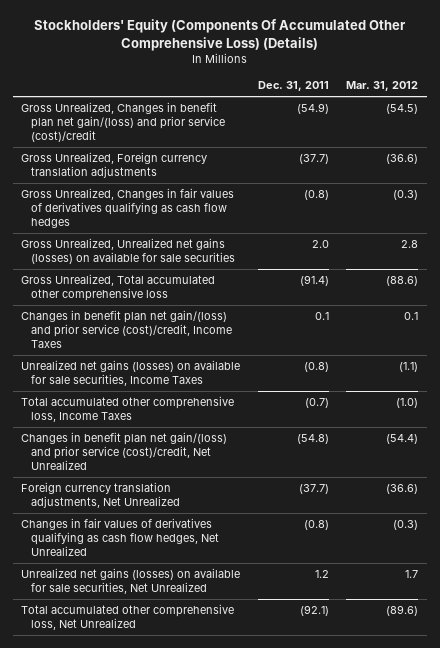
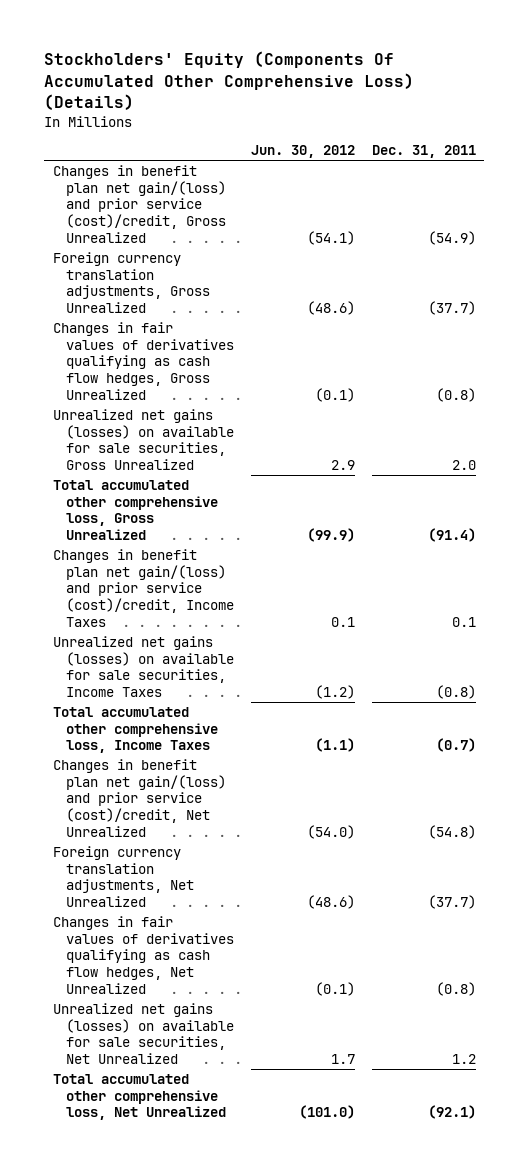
- | Dec. 31, 2011 | Mar. 31, 2012
+ | Jun. 30, 2012 | Dec. 31, 2011
- Gross Unrealized, Changes in benefit plan net gain/(loss) and prior service (cost)/credit | (54.9) | (54.5)
- Gross Unrealized, Foreign currency translation adjustments | (37.7) | (36.6)
- Gross Unrealized, Changes in fair values of derivatives qualifying as cash flow hedges | (0.8) | (0.3)
- Gross Unrealized, Unrealized net gains (losses) on available for sale securities | 2.0 | 2.8
- Gross Unrealized, Total accumulated other comprehensive loss | (91.4) | (88.6)
+ Changes in benefit plan net gain/(loss) and prior service (cost)/credit, Gross Unrealized | (54.1) | (54.9)
+ Foreign currency translation adjustments, Gross Unrealized | (48.6) | (37.7)
+ Changes in fair values of derivatives qualifying as cash flow hedges, Gross Unrealized | (0.1) | (0.8)
+ Unrealized net gains (losses) on available for sale securities, Gross Unrealized | 2.9 | 2.0
+ Total accumulated other comprehensive loss, Gross Unrealized | (99.9) | (91.4)

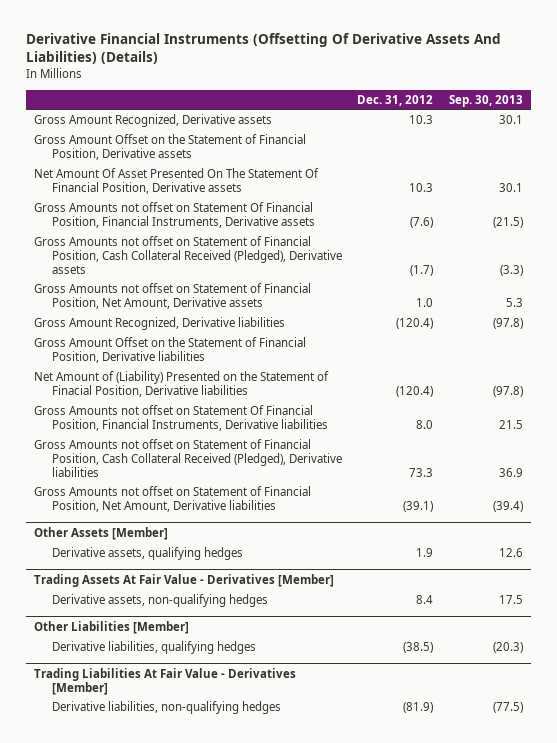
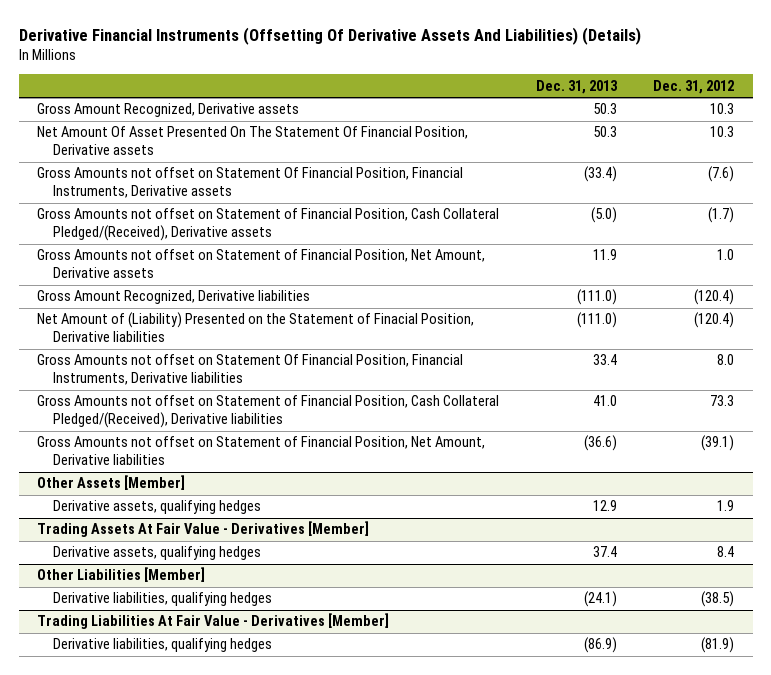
- | Dec. 31, 2012 | Sep. 30, 2013
+ | Dec. 31, 2013 | Dec. 31, 2012
- Gross Amount Offset on the Statement of Financial Position, Derivative assets
- Gross Amounts not offset on Statement of Financial Position, Cash Collateral Received (Pledged), Derivative assets | (1.7) | (3.3)
+ Gross Amounts not offset on Statement of Financial Position, Cash Collateral Pledged/(Received), Derivative assets | (5.0) | (1.7)
- Gross Amount Offset on the Statement of Financial Position, Derivative liabilities
- Gross Amounts not offset on Statement of Financial Position, Cash Collateral Received (Pledged), Derivative liabilities | 73.3 | 36.9
+ Gross Amounts not offset on Statement of Financial Position, Cash Collateral Pledged/(Received), Derivative liabilities | 41.0 | 73.3
@ Trading Assets At Fair Value - Derivatives [Member]
- Derivative assets, non-qualifying hedges | 8.4 | 17.5
+ Derivative assets, qualifying hedges | 37.4 | 8.4
@ Trading Liabilities At Fair Value - Derivatives [Member]
- Derivative liabilities, non-qualifying hedges | (81.9) | (77.5)
+ Derivative liabilities, qualifying hedges | (86.9) | (81.9)

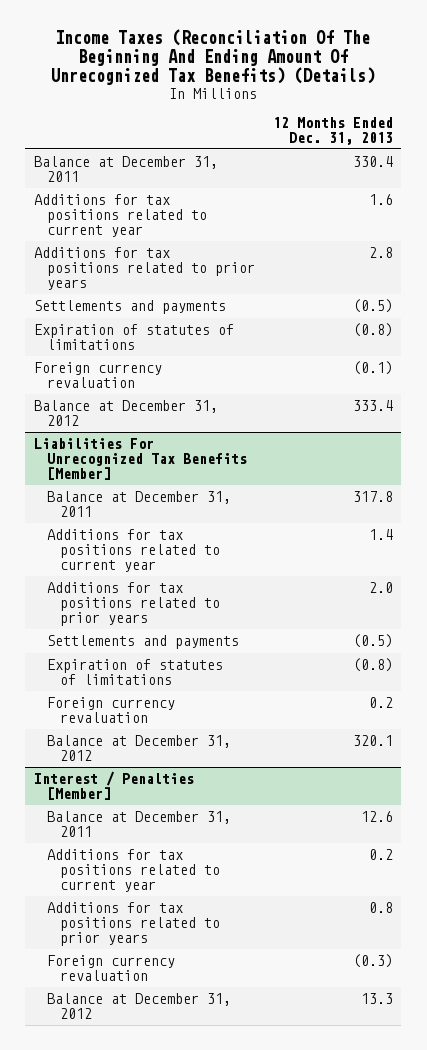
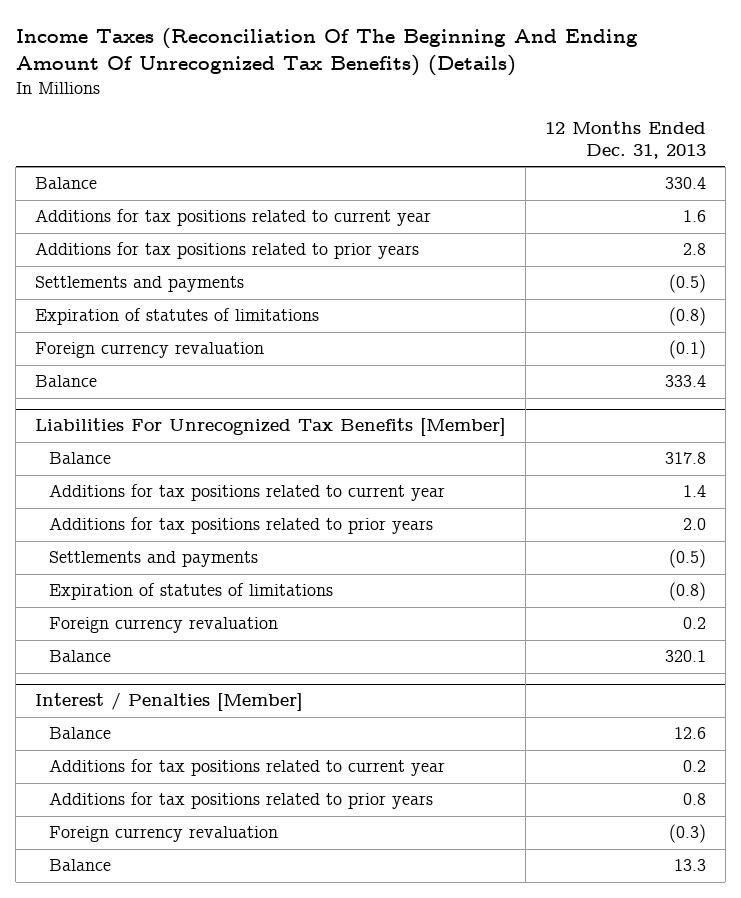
- Balance at December 31, 2011 | 330.4
+ Balance | 330.4
- Balance at December 31, 2012 | 333.4
+ Balance | 333.4
@ Liabilities For Unrecognized Tax Benefits [Member]
- Balance at December 31, 2011 | 317.8
+ Balance | 317.8
- Balance at December 31, 2012 | 320.1
+ Balance | 320.1
@ Interest / Penalties [Member]
- Balance at December 31, 2011 | 12.6
+ Balance | 12.6
- Balance at December 31, 2012 | 13.3
+ Balance | 13.3

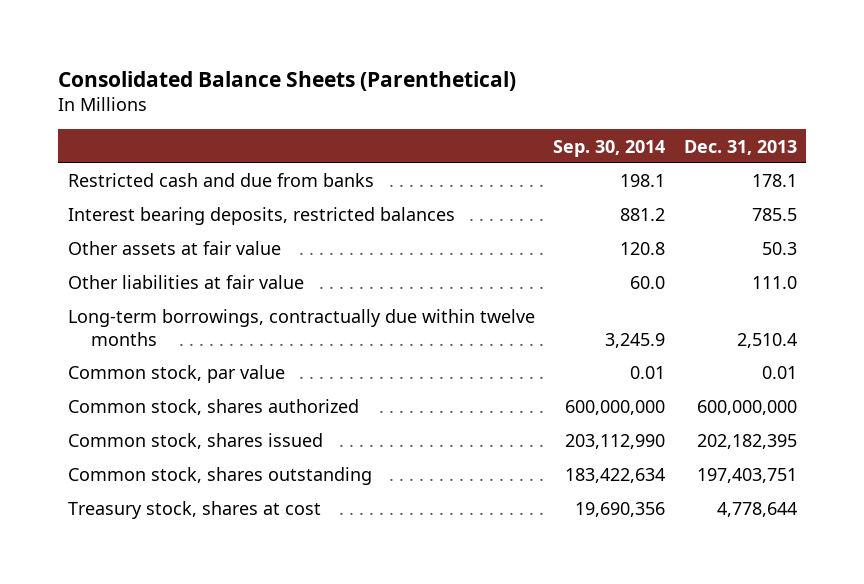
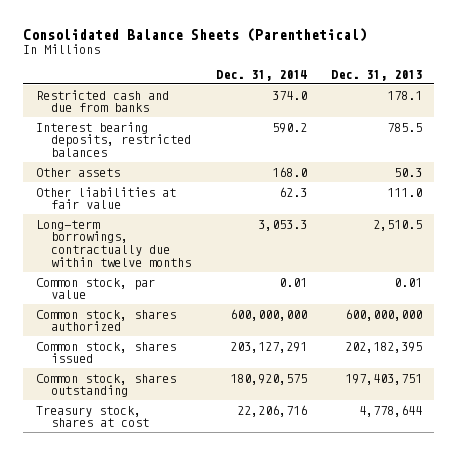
- | Sep. 30, 2014 | Dec. 31, 2013
+ | Dec. 31, 2014 | Dec. 31, 2013
- Other assets at fair value | 120.8 | 50.3
+ Other assets | 168.0 | 50.3
- Long-term borrowings, contractually due within twelve months | 3,245.9 | 2,510.4
+ Long-term borrowings, contractually due within twelve months | 3,053.3 | 2,510.5

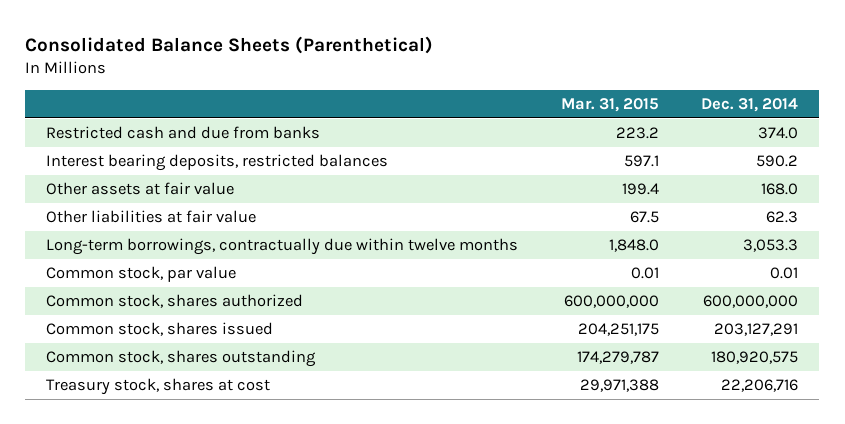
- | Dec. 31, 2014 | Dec. 31, 2013
+ | Mar. 31, 2015 | Dec. 31, 2014
- Other assets | 168.0 | 50.3
+ Other assets at fair value | 199.4 | 168.0

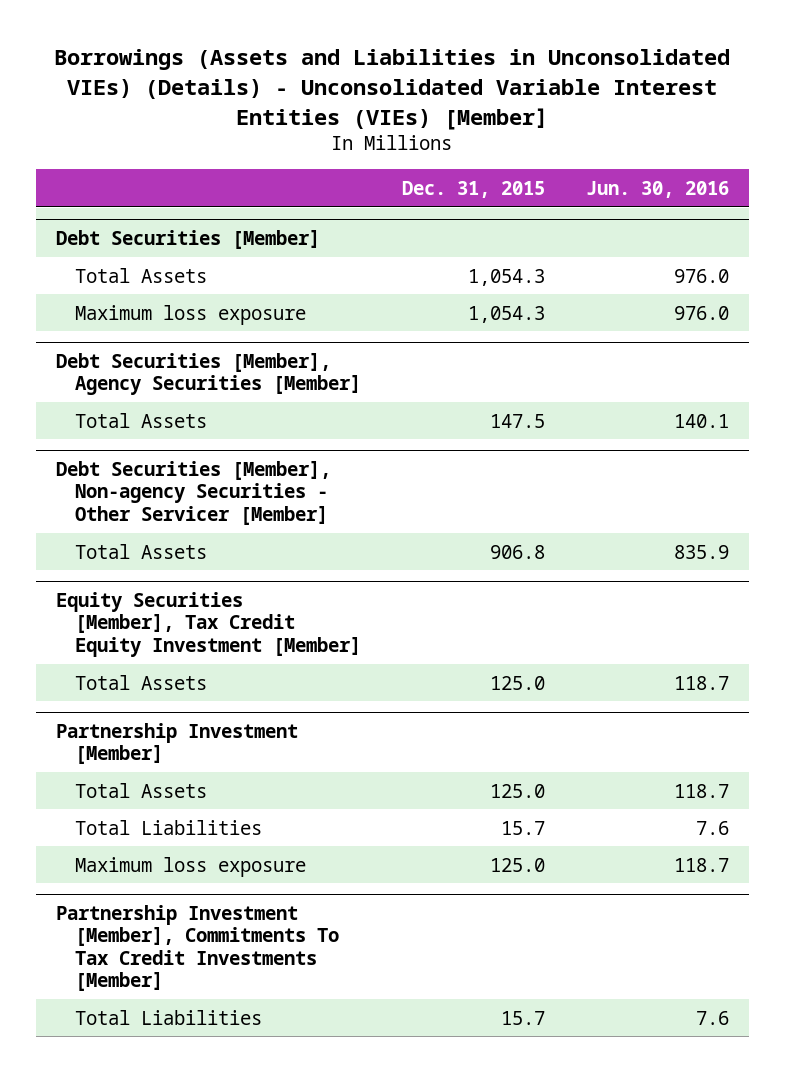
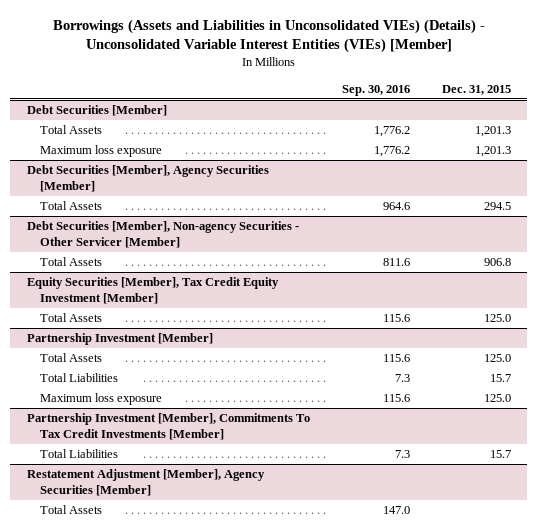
- | Dec. 31, 2015 | Jun. 30, 2016
+ | Sep. 30, 2016 | Dec. 31, 2015
@ Debt Securities [Member]
- Total Assets | 1,054.3 | 976.0
- Maximum loss exposure | 1,054.3 | 976.0
+ Total Assets | 1,776.2 | 1,201.3
+ Maximum loss exposure | 1,776.2 | 1,201.3
@ Debt Securities [Member], Agency Securities [Member]
- Total Assets | 147.5 | 140.1
+ Total Assets | 964.6 | 294.5
+ Restatement Adjustment [Member], Agency Securities [Member]
+ Total Assets | 147.0 |

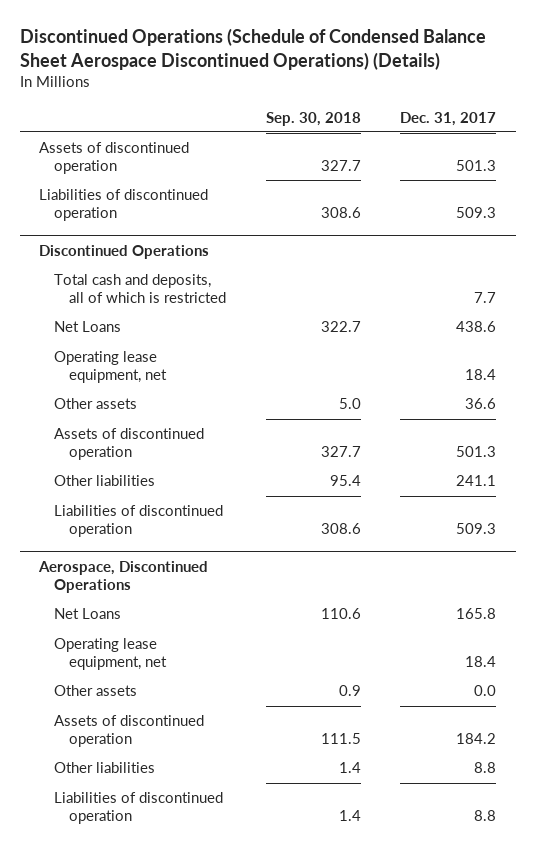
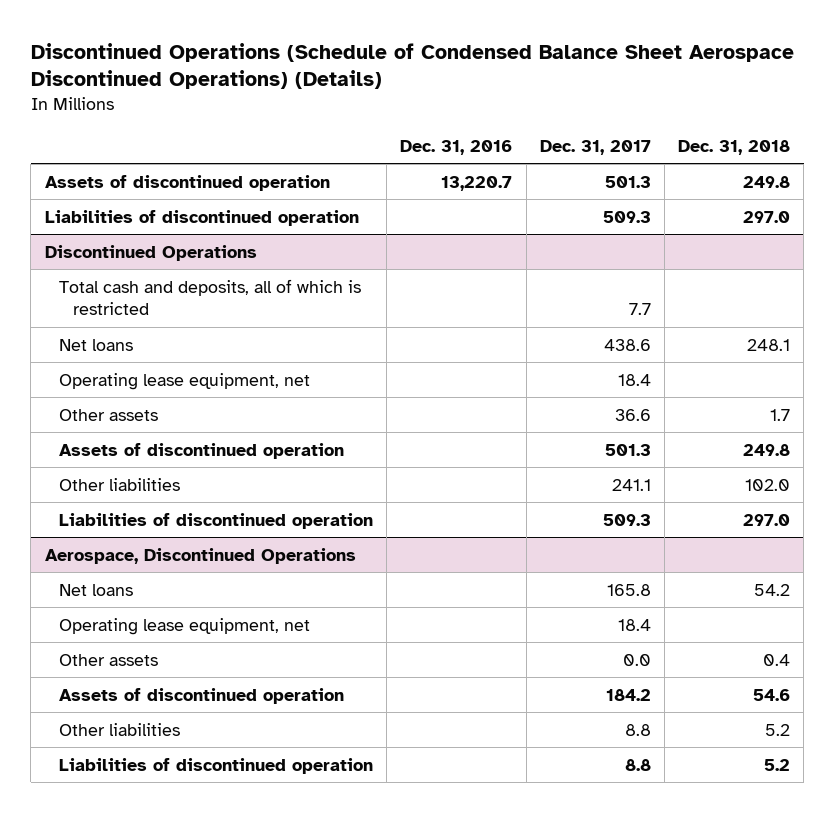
- | Sep. 30, 2018 | Dec. 31, 2017
+ | Dec. 31, 2016 | Dec. 31, 2017 | Dec. 31, 2018
@ Discontinued Operations
- Net Loans | 322.7 | 438.6
+ Net loans | | 438.6 | 248.1
@ Aerospace, Discontinued Operations
- Net Loans | 110.6 | 165.8
+ Net loans | | 165.8 | 54.2

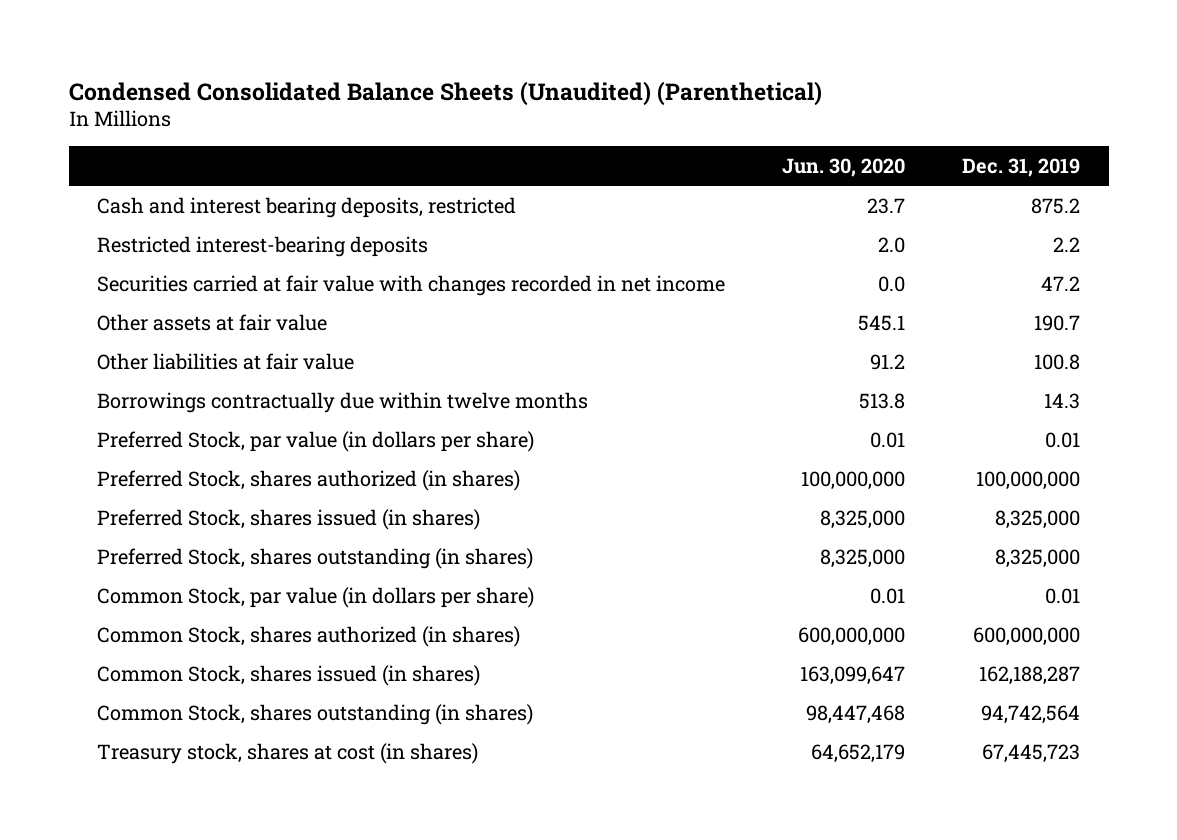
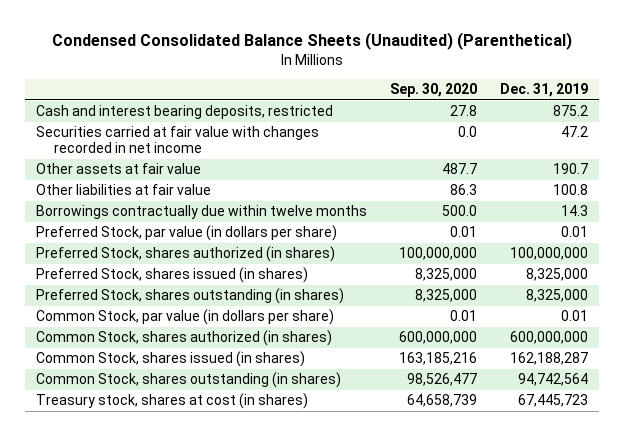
- | Jun. 30, 2020 | Dec. 31, 2019
+ | Sep. 30, 2020 | Dec. 31, 2019
- Restricted interest-bearing deposits | 2.0 | 2.2

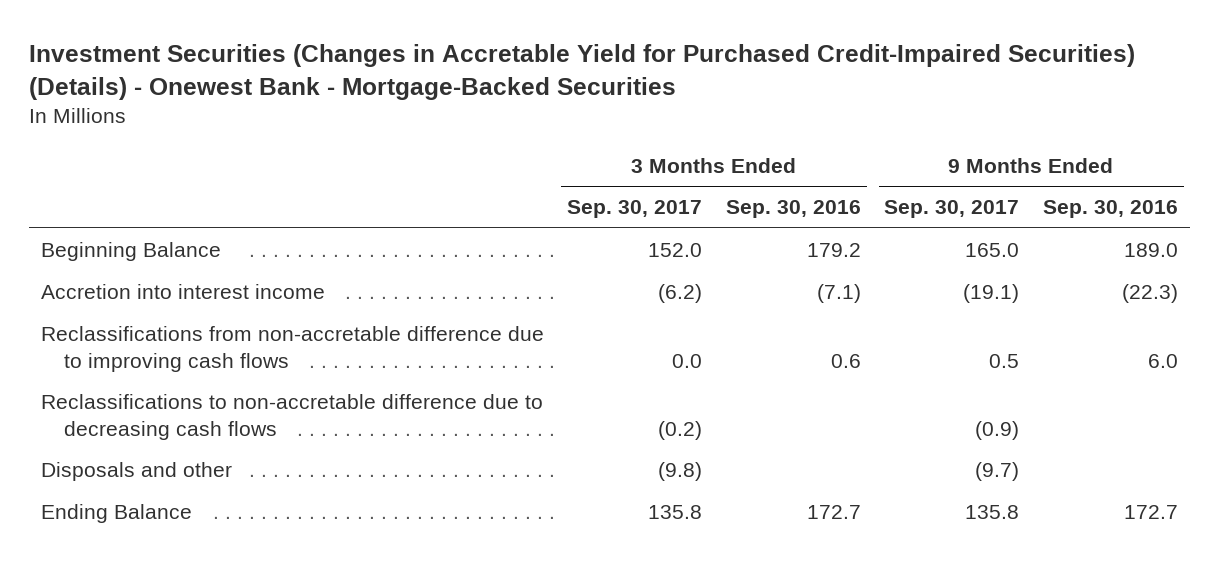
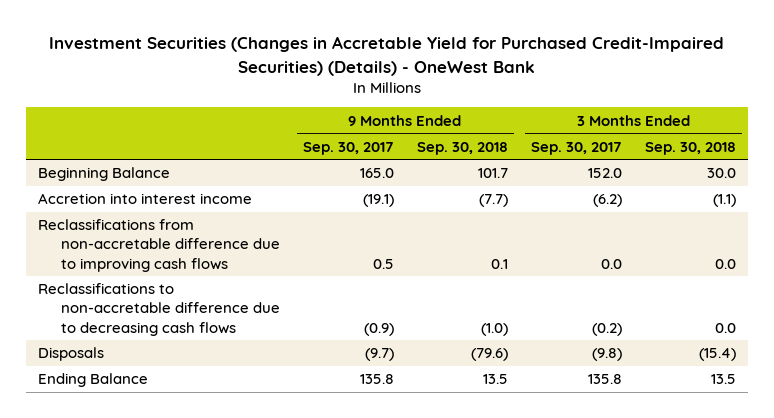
- Investment Securities (Changes in Accretable Yield for Purchased Credit-Impaired Securities) (Details) - Onewest Bank - Mortgage-Backed Securities
+ Investment Securities (Changes in Accretable Yield for Purchased Credit-Impaired Securities) (Details) - OneWest Bank
- | 3 Months Ended Sep. 30, 2017 | 3 Months Ended Sep. 30, 2016 | 9 Months Ended Sep. 30, 2017 | 9 Months Ended Sep. 30, 2016
+ | 9 Months Ended Sep. 30, 2017 | 9 Months Ended Sep. 30, 2018 | 3 Months Ended Sep. 30, 2017 | 3 Months Ended Sep. 30, 2018
- Disposals and other | (9.8) | | (9.7) |
+ Disposals | (9.7) | (79.6) | (9.8) | (15.4)

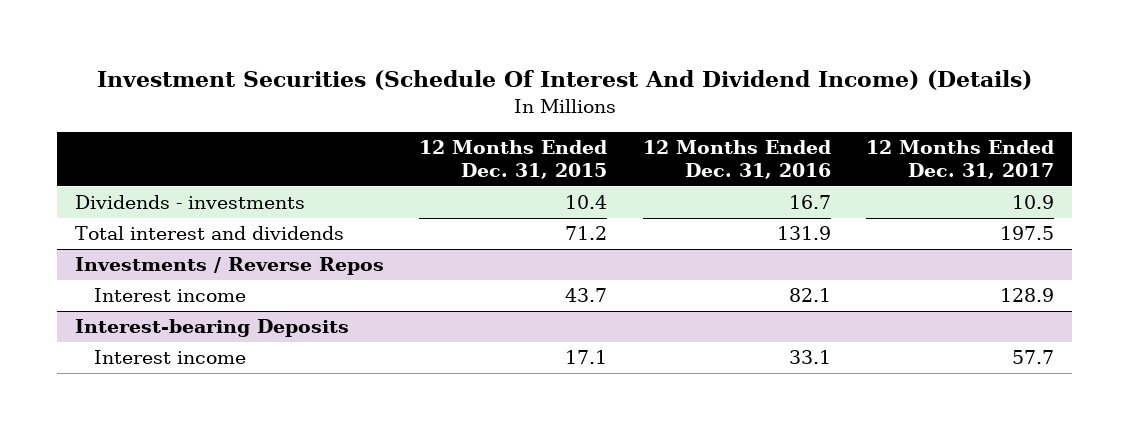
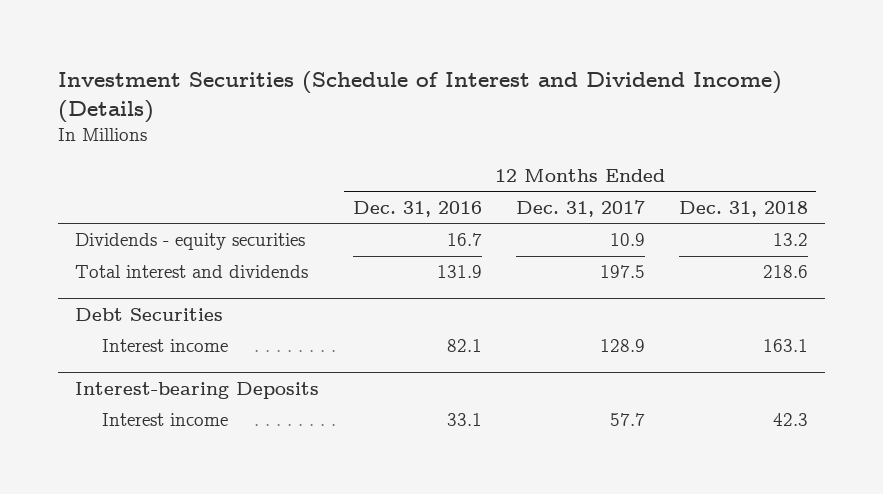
- Investment Securities (Schedule Of Interest And Dividend Income) (Details)
+ Investment Securities (Schedule of Interest and Dividend Income) (Details)
- | 12 Months Ended Dec. 31, 2015 | 12 Months Ended Dec. 31, 2016 | 12 Months Ended Dec. 31, 2017
+ | 12 Months Ended Dec. 31, 2016 | 12 Months Ended Dec. 31, 2017 | 12 Months Ended Dec. 31, 2018
- Dividends - investments | 10.4 | 16.7 | 10.9
+ Dividends - equity securities | 16.7 | 10.9 | 13.2
- Investments / Reverse Repos
+ Debt Securities

